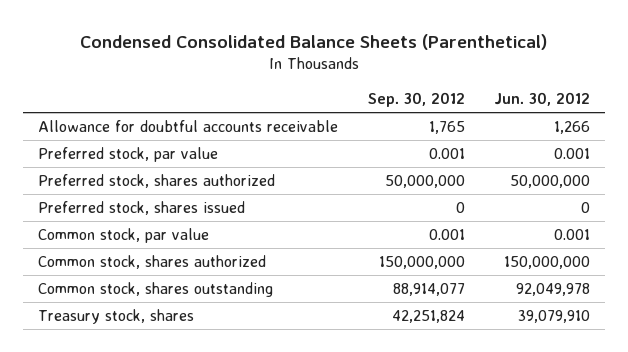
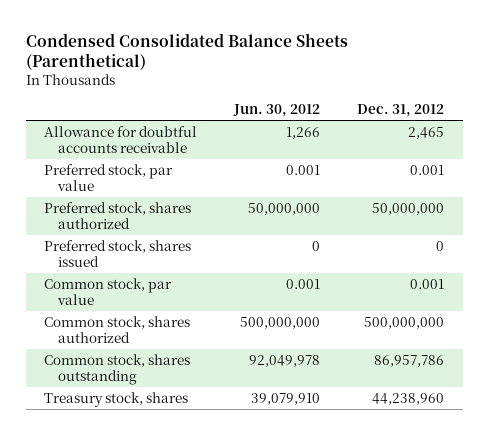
- | Sep. 30, 2012 | Jun. 30, 2012
+ | Jun. 30, 2012 | Dec. 31, 2012
- Common stock, shares authorized | 150,000,000 | 150,000,000
+ Common stock, shares authorized | 500,000,000 | 500,000,000

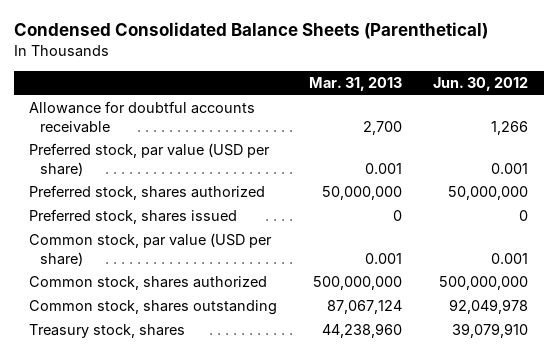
- | Jun. 30, 2012 | Dec. 31, 2012
+ | Mar. 31, 2013 | Jun. 30, 2012
- Preferred stock, par value | 0.001 | 0.001
+ Preferred stock, par value (USD per share) | 0.001 | 0.001
- Common stock, par value | 0.001 | 0.001
+ Common stock, par value (USD per share) | 0.001 | 0.001

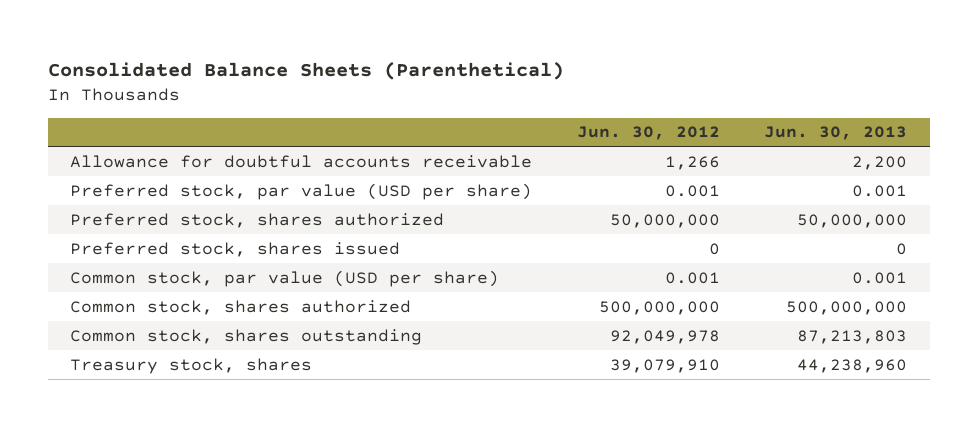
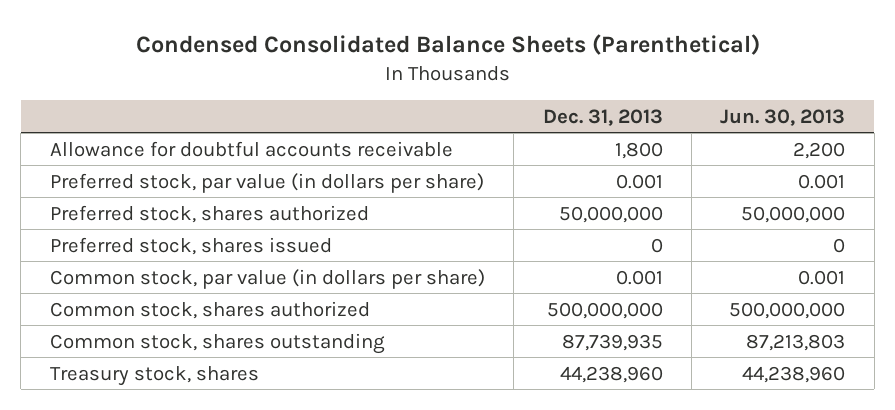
- Consolidated Balance Sheets (Parenthetical)
+ Condensed Consolidated Balance Sheets (Parenthetical)
- | Jun. 30, 2012 | Jun. 30, 2013
+ | Dec. 31, 2013 | Jun. 30, 2013
- Preferred stock, par value (USD per share) | 0.001 | 0.001
+ Preferred stock, par value (in dollars per share) | 0.001 | 0.001
- Common stock, par value (USD per share) | 0.001 | 0.001
+ Common stock, par value (in dollars per share) | 0.001 | 0.001

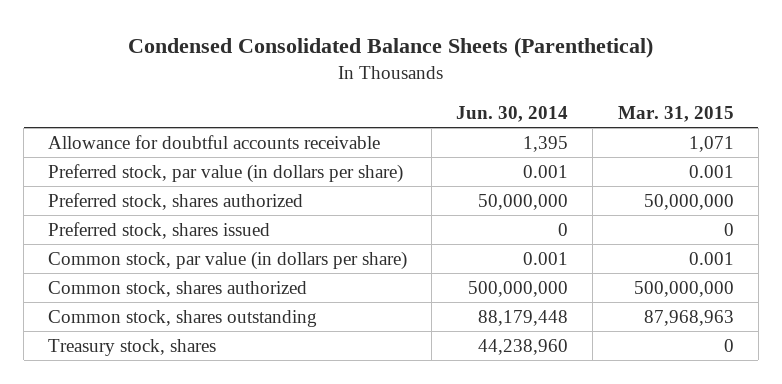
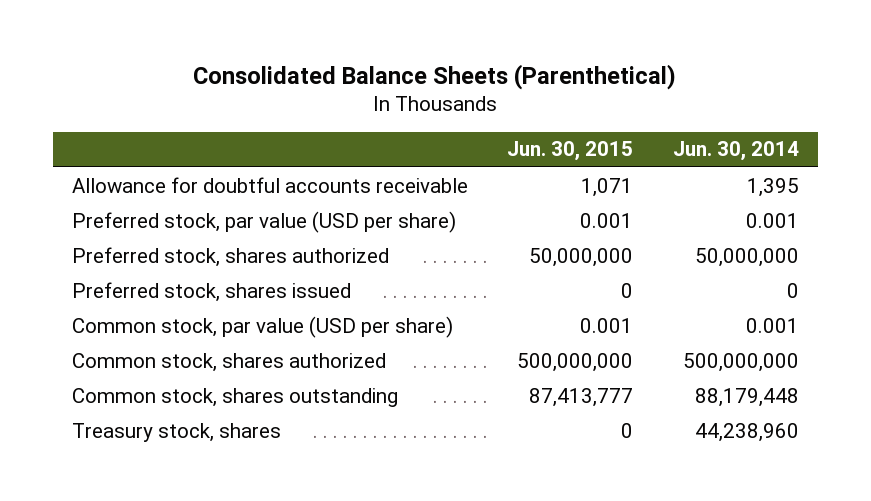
- Condensed Consolidated Balance Sheets (Parenthetical)
+ Consolidated Balance Sheets (Parenthetical)
- | Jun. 30, 2014 | Mar. 31, 2015
+ | Jun. 30, 2015 | Jun. 30, 2014
- Preferred stock, par value (in dollars per share) | 0.001 | 0.001
+ Preferred stock, par value (USD per share) | 0.001 | 0.001
- Common stock, par value (in dollars per share) | 0.001 | 0.001
+ Common stock, par value (USD per share) | 0.001 | 0.001

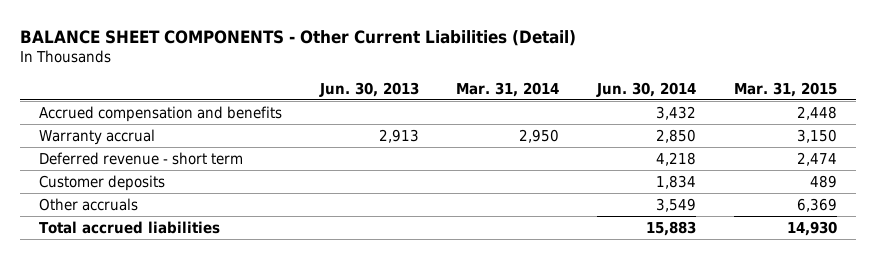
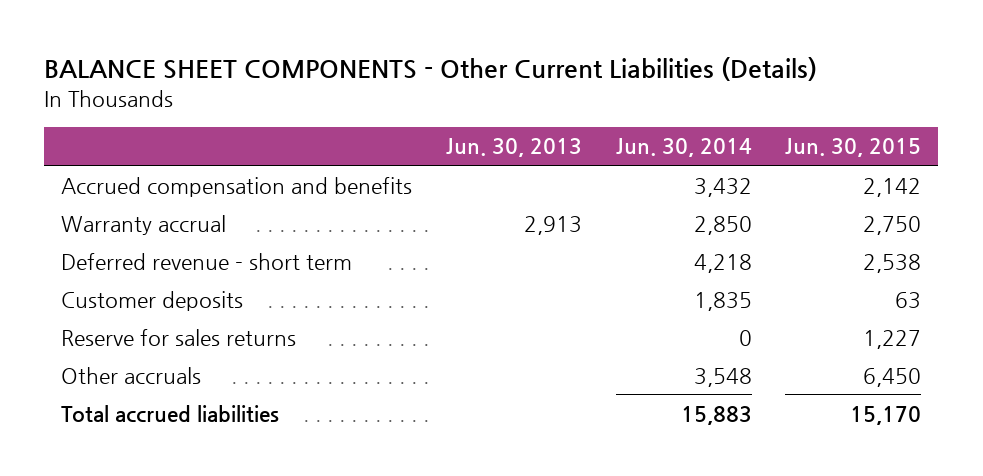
- BALANCE SHEET COMPONENTS - Other Current Liabilities (Detail)
+ BALANCE SHEET COMPONENTS - Other Current Liabilities (Details)
- | Jun. 30, 2013 | Mar. 31, 2014 | Jun. 30, 2014 | Mar. 31, 2015
+ | Jun. 30, 2013 | Jun. 30, 2014 | Jun. 30, 2015
- Customer deposits | | | 1,834 | 489
- Other accruals | | | 3,549 | 6,369
+ Customer deposits | | 1,835 | 63
+ Reserve for sales returns | | 0 | 1,227
+ Other accruals | | 3,548 | 6,450

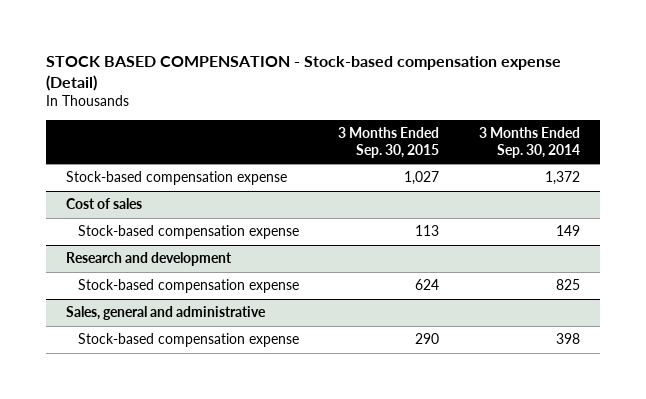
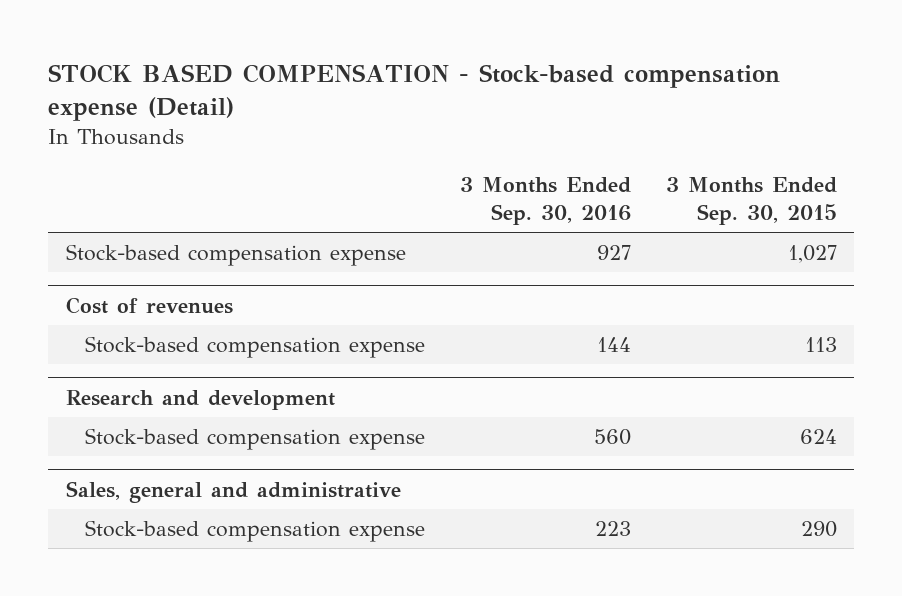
- | 3 Months Ended Sep. 30, 2015 | 3 Months Ended Sep. 30, 2014
+ | 3 Months Ended Sep. 30, 2016 | 3 Months Ended Sep. 30, 2015
- Cost of sales
+ Cost of revenues

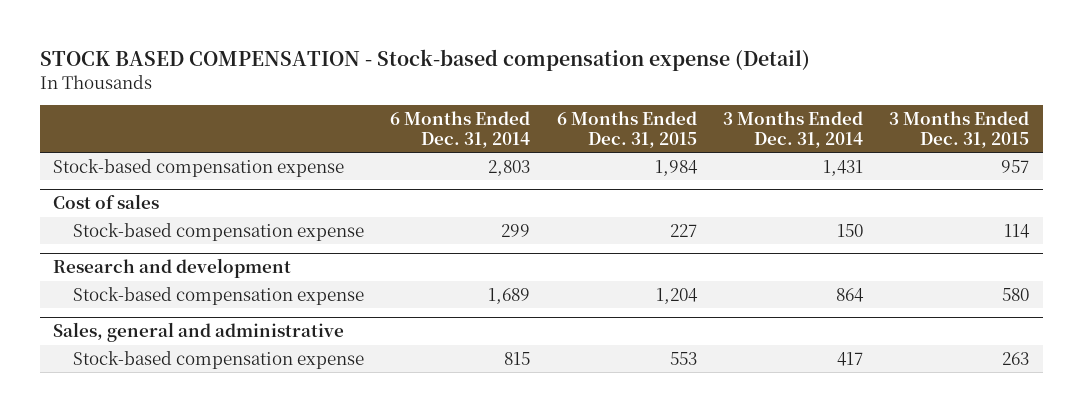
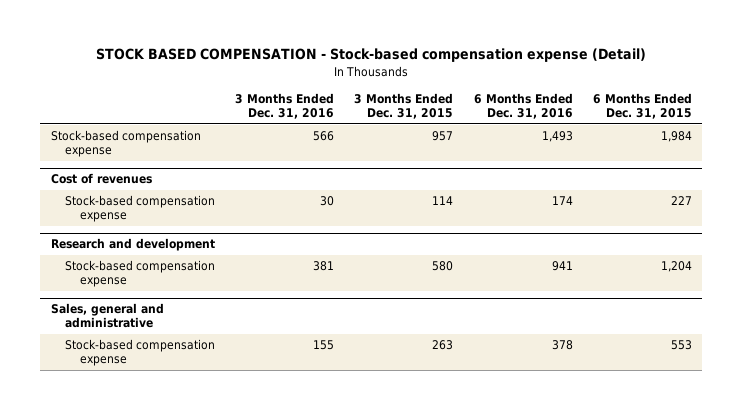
- | 6 Months Ended Dec. 31, 2014 | 6 Months Ended Dec. 31, 2015 | 3 Months Ended Dec. 31, 2014 | 3 Months Ended Dec. 31, 2015
+ | 3 Months Ended Dec. 31, 2016 | 3 Months Ended Dec. 31, 2015 | 6 Months Ended Dec. 31, 2016 | 6 Months Ended Dec. 31, 2015
- Cost of sales
+ Cost of revenues

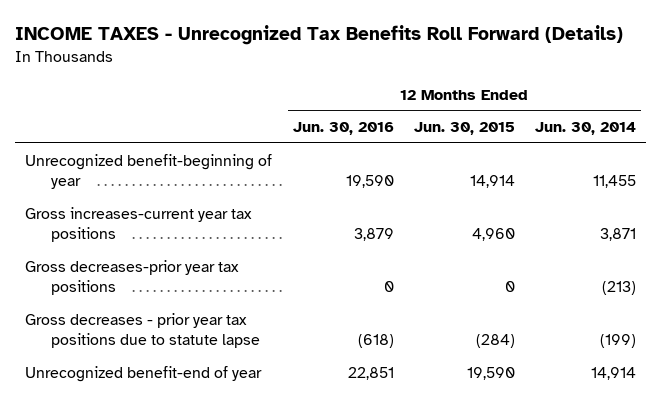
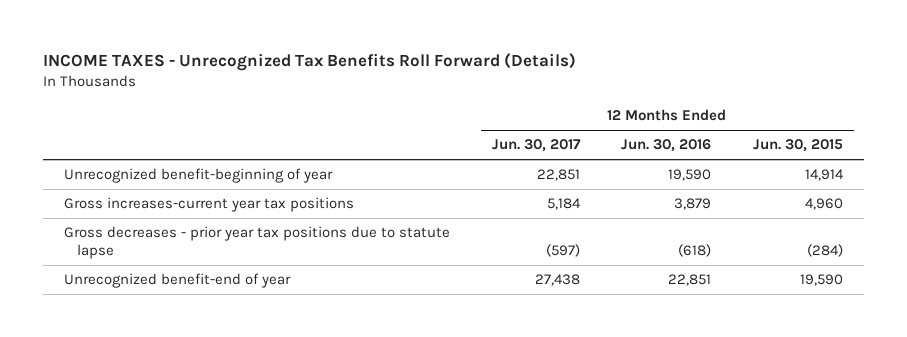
- | 12 Months Ended Jun. 30, 2016 | 12 Months Ended Jun. 30, 2015 | 12 Months Ended Jun. 30, 2014
+ | 12 Months Ended Jun. 30, 2017 | 12 Months Ended Jun. 30, 2016 | 12 Months Ended Jun. 30, 2015
- Gross decreases-prior year tax positions | 0 | 0 | (213)

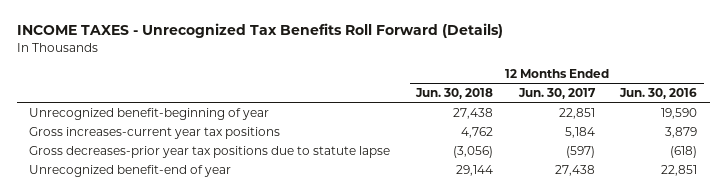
- | 12 Months Ended Jun. 30, 2017 | 12 Months Ended Jun. 30, 2016 | 12 Months Ended Jun. 30, 2015
+ | 12 Months Ended Jun. 30, 2018 | 12 Months Ended Jun. 30, 2017 | 12 Months Ended Jun. 30, 2016
- Gross decreases - prior year tax positions due to statute lapse | (597) | (618) | (284)
+ Gross decreases-prior year tax positions due to statute lapse | (3,056) | (597) | (618)

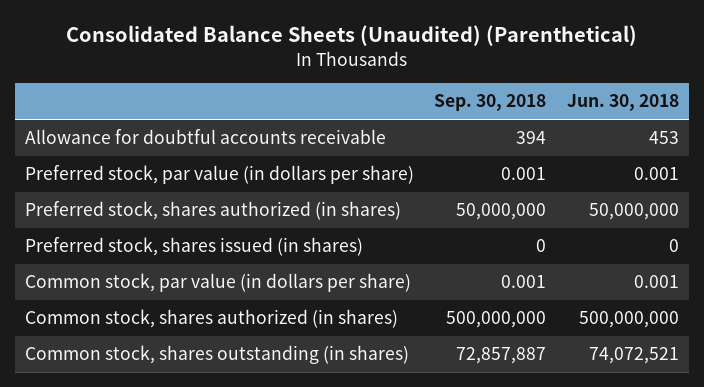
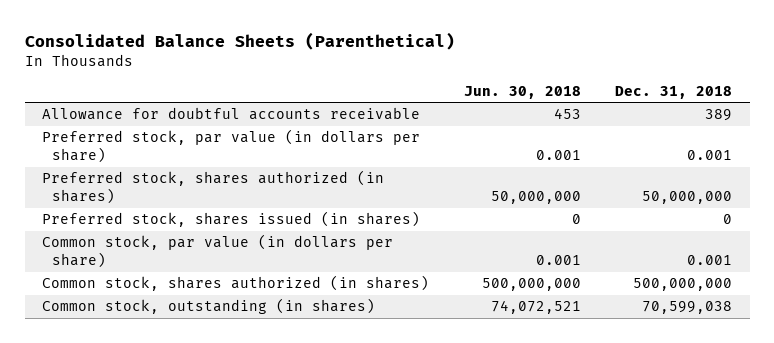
- Consolidated Balance Sheets (Unaudited) (Parenthetical)
+ Consolidated Balance Sheets (Parenthetical)
- | Sep. 30, 2018 | Jun. 30, 2018
+ | Jun. 30, 2018 | Dec. 31, 2018
- Common stock, shares outstanding (in shares) | 72,857,887 | 74,072,521
+ Common stock, outstanding (in shares) | 74,072,521 | 70,599,038

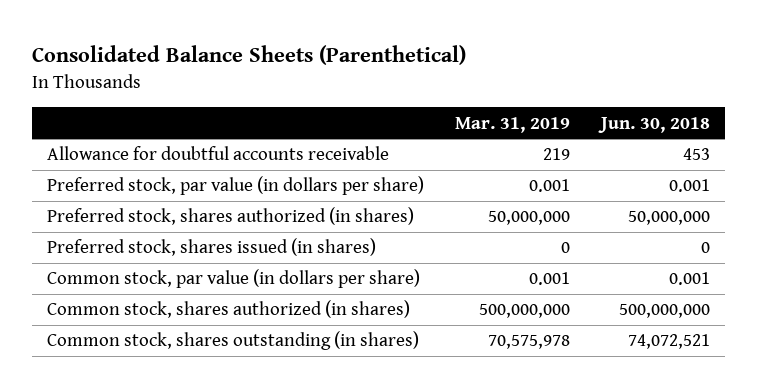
- | Jun. 30, 2018 | Dec. 31, 2018
+ | Mar. 31, 2019 | Jun. 30, 2018
- Common stock, outstanding (in shares) | 74,072,521 | 70,599,038
+ Common stock, shares outstanding (in shares) | 70,575,978 | 74,072,521

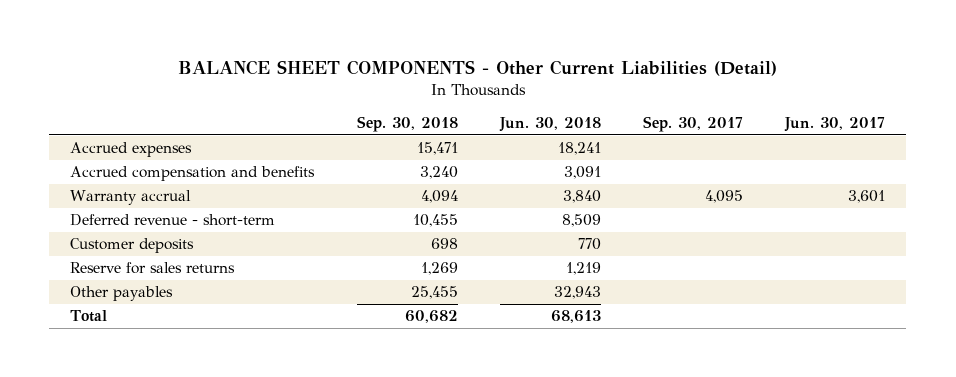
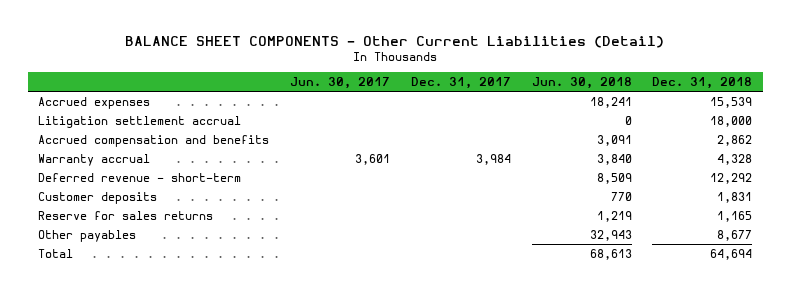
- | Sep. 30, 2018 | Jun. 30, 2018 | Sep. 30, 2017 | Jun. 30, 2017
+ | Jun. 30, 2017 | Dec. 31, 2017 | Jun. 30, 2018 | Dec. 31, 2018
+ Litigation settlement accrual | | | 0 | 18,000

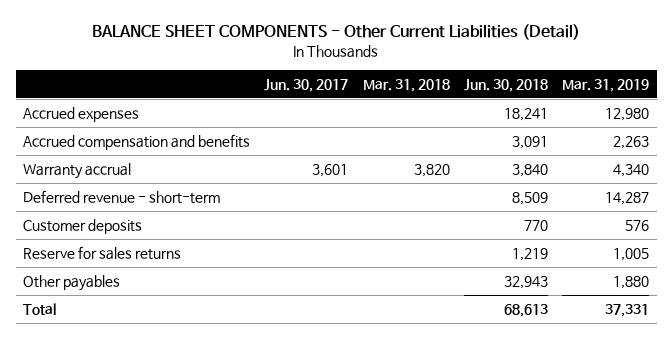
- | Jun. 30, 2017 | Dec. 31, 2017 | Jun. 30, 2018 | Dec. 31, 2018
+ | Jun. 30, 2017 | Mar. 31, 2018 | Jun. 30, 2018 | Mar. 31, 2019
- Litigation settlement accrual | | | 0 | 18,000

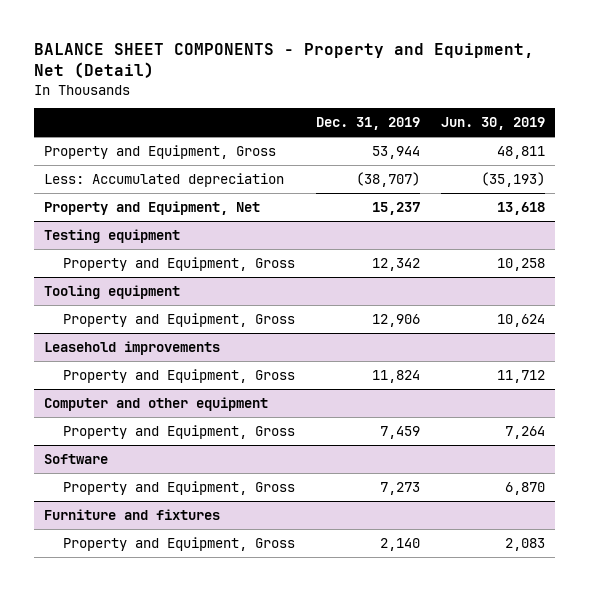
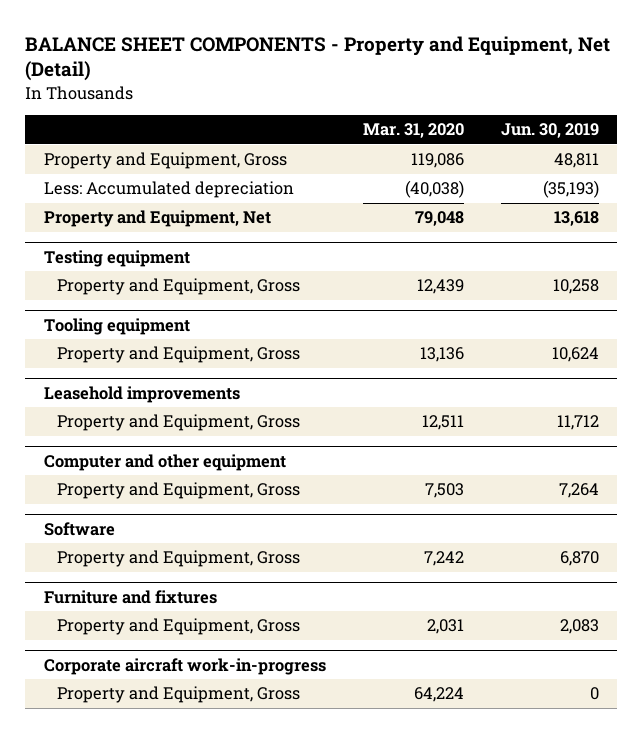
- | Dec. 31, 2019 | Jun. 30, 2019
+ | Mar. 31, 2020 | Jun. 30, 2019
+ Corporate aircraft work-in-progress
+ Property and Equipment, Gross | 64,224 | 0

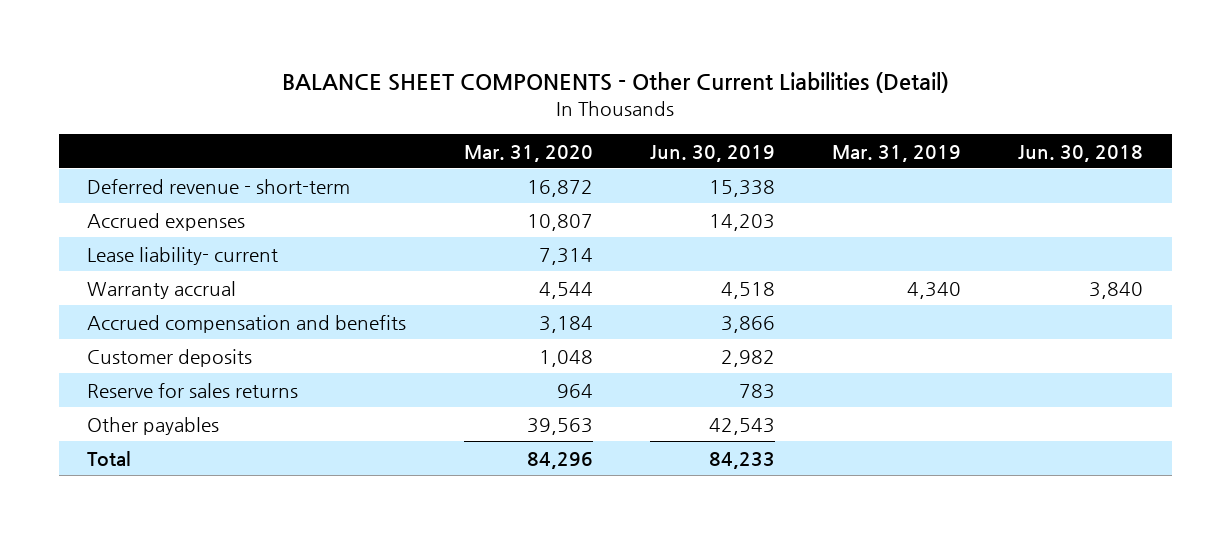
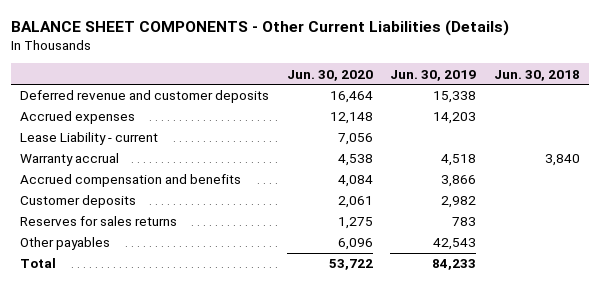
- BALANCE SHEET COMPONENTS - Other Current Liabilities (Detail)
+ BALANCE SHEET COMPONENTS - Other Current Liabilities (Details)
- | Mar. 31, 2020 | Jun. 30, 2019 | Mar. 31, 2019 | Jun. 30, 2018
+ | Jun. 30, 2020 | Jun. 30, 2019 | Jun. 30, 2018
- Deferred revenue - short-term | 16,872 | 15,338 | |
+ Deferred revenue and customer deposits | 16,464 | 15,338 |
- Lease liability- current | 7,314 | | |
+ Lease Liability - current | 7,056 | |
- Reserve for sales returns | 964 | 783 | |
+ Reserves for sales returns | 1,275 | 783 |

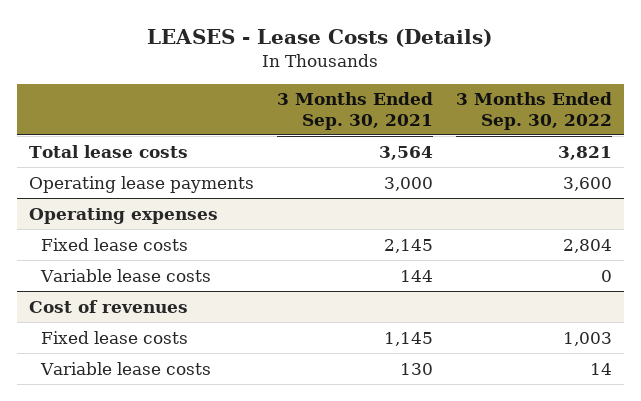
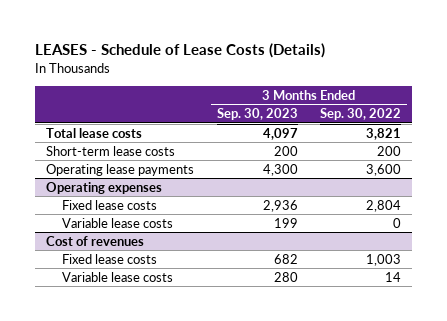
- LEASES - Lease Costs (Details)
+ LEASES - Schedule of Lease Costs (Details)
- | 3 Months Ended Sep. 30, 2021 | 3 Months Ended Sep. 30, 2022
+ | 3 Months Ended Sep. 30, 2023 | 3 Months Ended Sep. 30, 2022
+ Short-term lease costs | 200 | 200

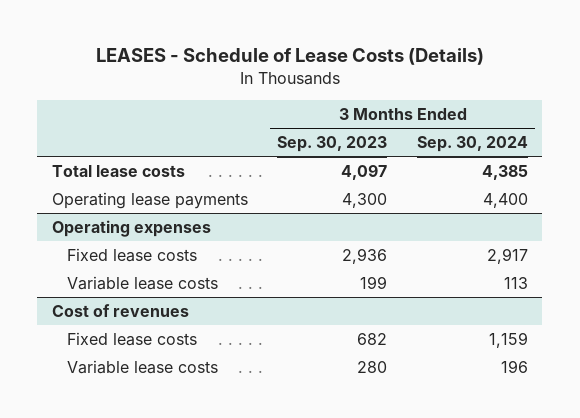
- | 3 Months Ended Sep. 30, 2023 | 3 Months Ended Sep. 30, 2022
+ | 3 Months Ended Sep. 30, 2023 | 3 Months Ended Sep. 30, 2024
- Short-term lease costs | 200 | 200

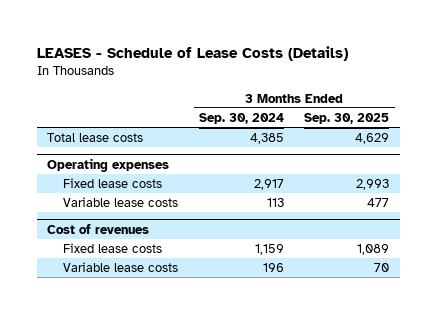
- | 3 Months Ended Sep. 30, 2023 | 3 Months Ended Sep. 30, 2024
+ | 3 Months Ended Sep. 30, 2024 | 3 Months Ended Sep. 30, 2025
- Operating lease payments | 4,300 | 4,400

